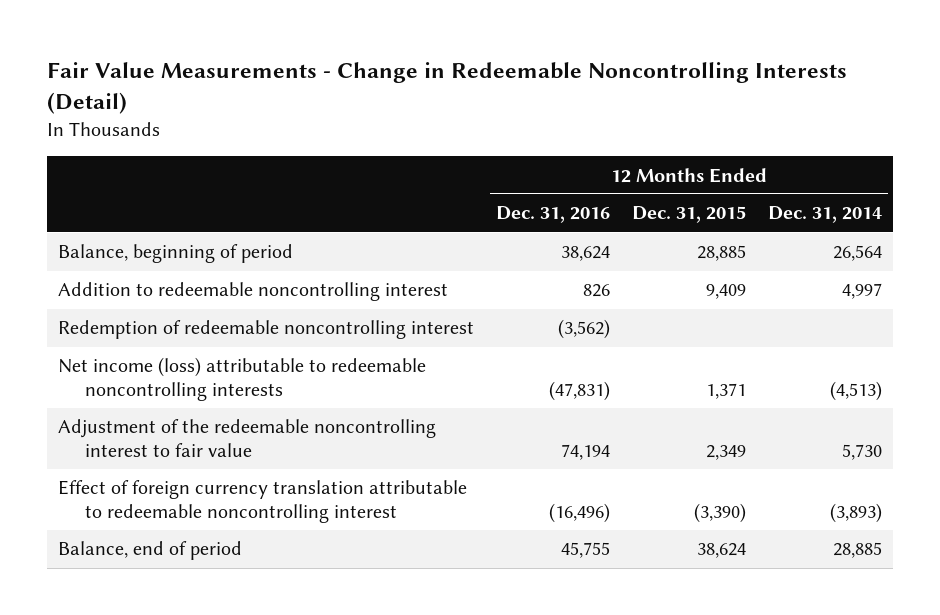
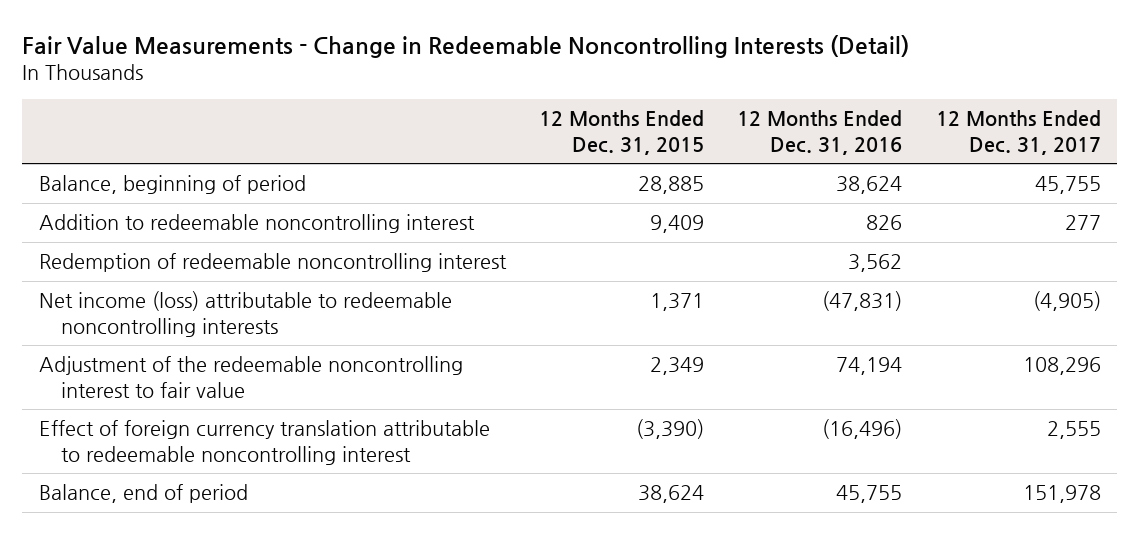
- | 12 Months Ended Dec. 31, 2016 | 12 Months Ended Dec. 31, 2015 | 12 Months Ended Dec. 31, 2014
+ | 12 Months Ended Dec. 31, 2015 | 12 Months Ended Dec. 31, 2016 | 12 Months Ended Dec. 31, 2017
- Redemption of redeemable noncontrolling interest | (3,562) | |
+ Redemption of redeemable noncontrolling interest | | 3,562 |

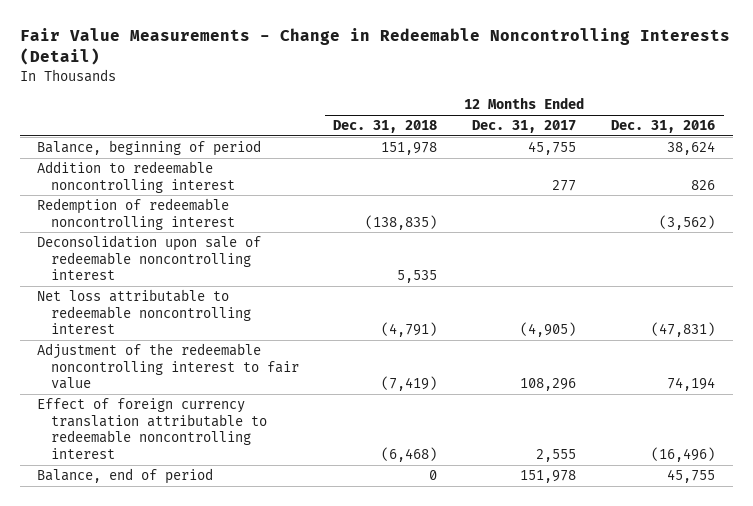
- | 12 Months Ended Dec. 31, 2015 | 12 Months Ended Dec. 31, 2016 | 12 Months Ended Dec. 31, 2017
+ | 12 Months Ended Dec. 31, 2018 | 12 Months Ended Dec. 31, 2017 | 12 Months Ended Dec. 31, 2016
- Redemption of redeemable noncontrolling interest | | 3,562 |
- Net income (loss) attributable to redeemable noncontrolling interests | 1,371 | (47,831) | (4,905)
+ Redemption of redeemable noncontrolling interest | (138,835) | | (3,562)
+ Deconsolidation upon sale of redeemable noncontrolling interest | 5,535 | |
+ Net loss attributable to redeemable noncontrolling interest | (4,791) | (4,905) | (47,831)

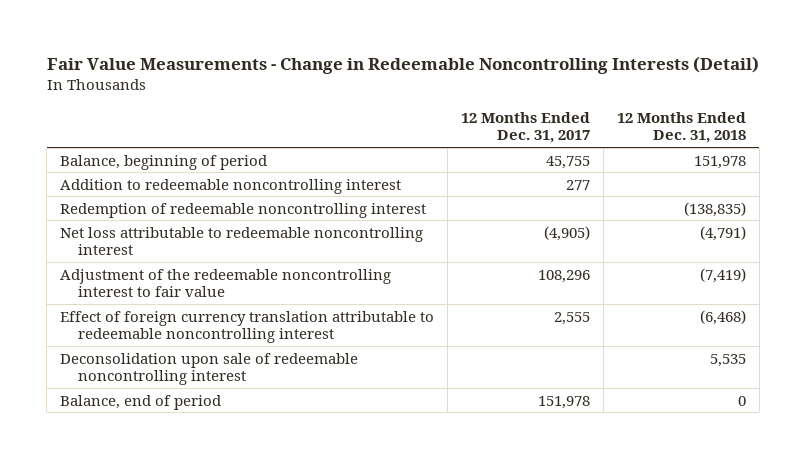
- | 12 Months Ended Dec. 31, 2018 | 12 Months Ended Dec. 31, 2017 | 12 Months Ended Dec. 31, 2016
+ | 12 Months Ended Dec. 31, 2017 | 12 Months Ended Dec. 31, 2018
moved down: Deconsolidation upon sale of redeemable noncontrolling interest | | 5,535

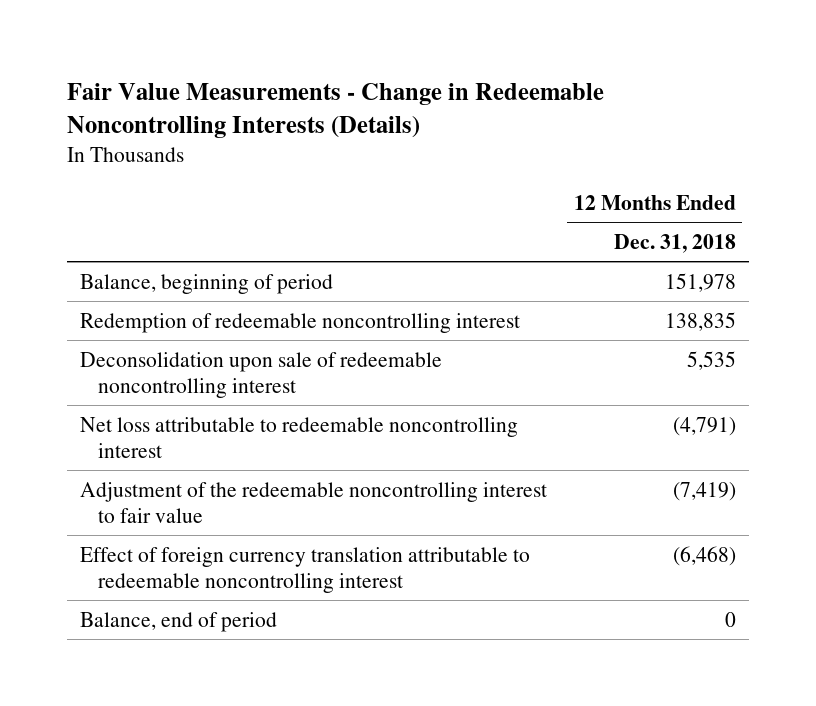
- Fair Value Measurements - Change in Redeemable Noncontrolling Interests (Detail)
+ Fair Value Measurements - Change in Redeemable Noncontrolling Interests (Details)
- | 12 Months Ended Dec. 31, 2017 | 12 Months Ended Dec. 31, 2018
+ | 12 Months Ended Dec. 31, 2018
- Addition to redeemable noncontrolling interest | 277 |
- Redemption of redeemable noncontrolling interest | | (138,835)
+ Redemption of redeemable noncontrolling interest | 138,835
moved up: Deconsolidation upon sale of redeemable noncontrolling interest | 5,535

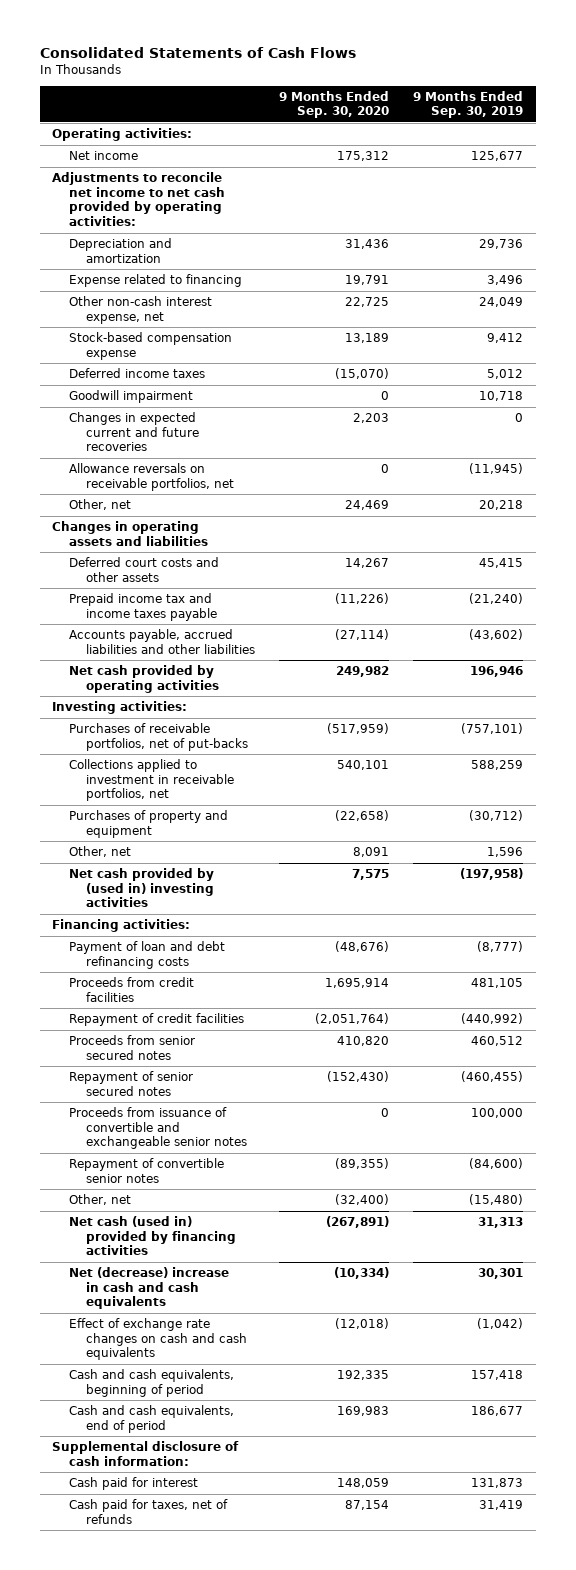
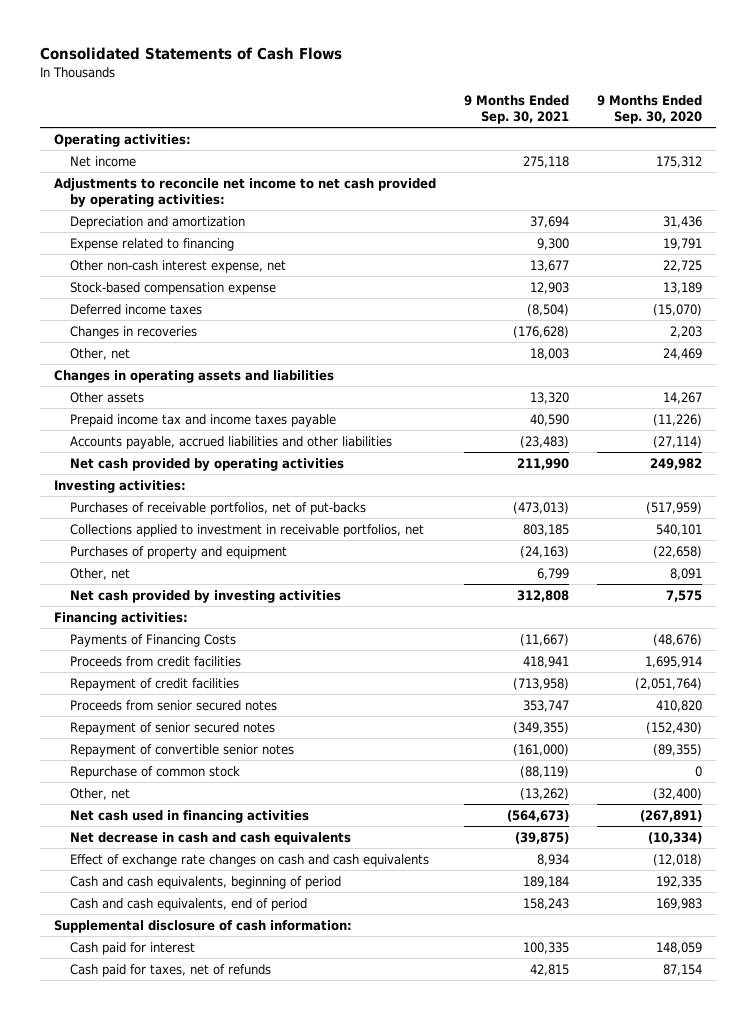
- | 9 Months Ended Sep. 30, 2020 | 9 Months Ended Sep. 30, 2019
+ | 9 Months Ended Sep. 30, 2021 | 9 Months Ended Sep. 30, 2020
- Goodwill impairment | 0 | 10,718
- Changes in expected current and future recoveries | 2,203 | 0
- Allowance reversals on receivable portfolios, net | 0 | (11,945)
+ Changes in recoveries | (176,628) | 2,203
- Deferred court costs and other assets | 14,267 | 45,415
+ Other assets | 13,320 | 14,267
- Net cash provided by (used in) investing activities | 7,575 | (197,958)
+ Net cash provided by investing activities | 312,808 | 7,575
- Payment of loan and debt refinancing costs | (48,676) | (8,777)
+ Payments of Financing Costs | (11,667) | (48,676)
- Proceeds from issuance of convertible and exchangeable senior notes | 0 | 100,000
+ Repurchase of common stock | (88,119) | 0
- Net cash (used in) provided by financing activities | (267,891) | 31,313
- Net (decrease) increase in cash and cash equivalents | (10,334) | 30,301
+ Net cash used in financing activities | (564,673) | (267,891)
+ Net decrease in cash and cash equivalents | (39,875) | (10,334)

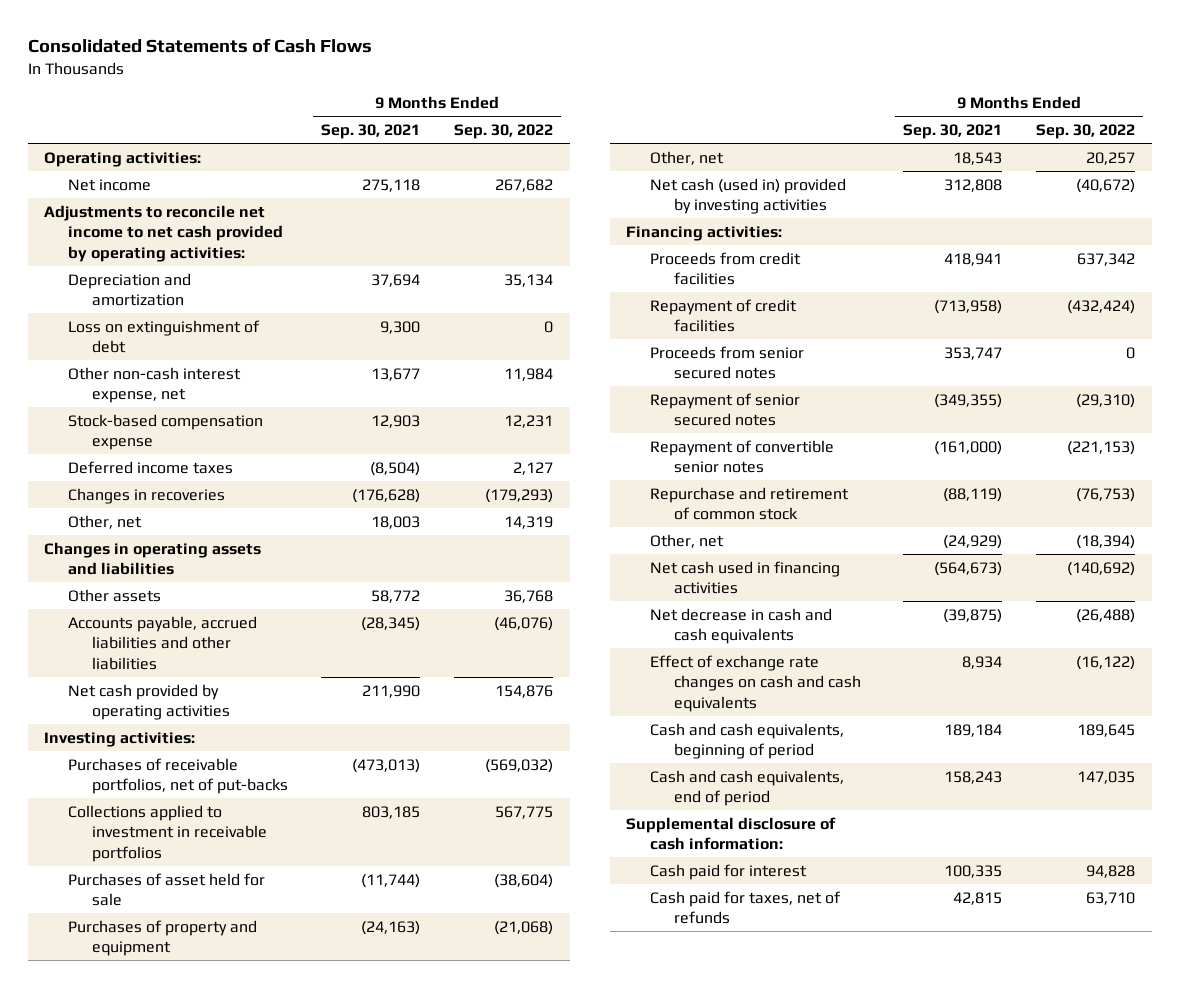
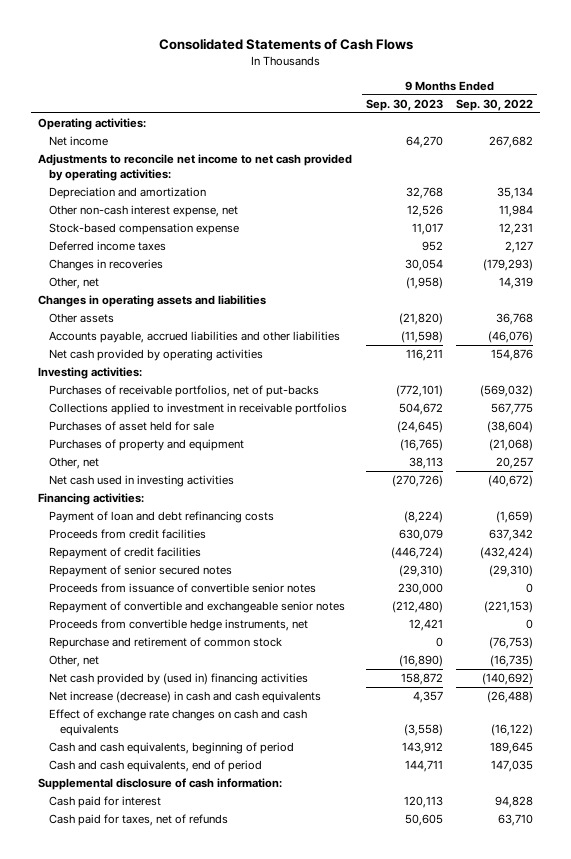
- | 9 Months Ended Sep. 30, 2021 | 9 Months Ended Sep. 30, 2022
+ | 9 Months Ended Sep. 30, 2023 | 9 Months Ended Sep. 30, 2022
- Loss on extinguishment of debt | 9,300 | 0
- Net cash (used in) provided by investing activities | 312,808 | (40,672)
+ Net cash used in investing activities | (270,726) | (40,672)
+ Payment of loan and debt refinancing costs | (8,224) | (1,659)
- Proceeds from senior secured notes | 353,747 | 0
- Repayment of convertible senior notes | (161,000) | (221,153)
+ Proceeds from issuance of convertible senior notes | 230,000 | 0
+ Repayment of convertible and exchangeable senior notes | (212,480) | (221,153)
+ Proceeds from convertible hedge instruments, net | 12,421 | 0
- Other, net | (24,929) | (18,394)
- Net cash used in financing activities | (564,673) | (140,692)
- Net decrease in cash and cash equivalents | (39,875) | (26,488)
+ Other, net | (16,890) | (16,735)
+ Net cash provided by (used in) financing activities | 158,872 | (140,692)
+ Net increase (decrease) in cash and cash equivalents | 4,357 | (26,488)

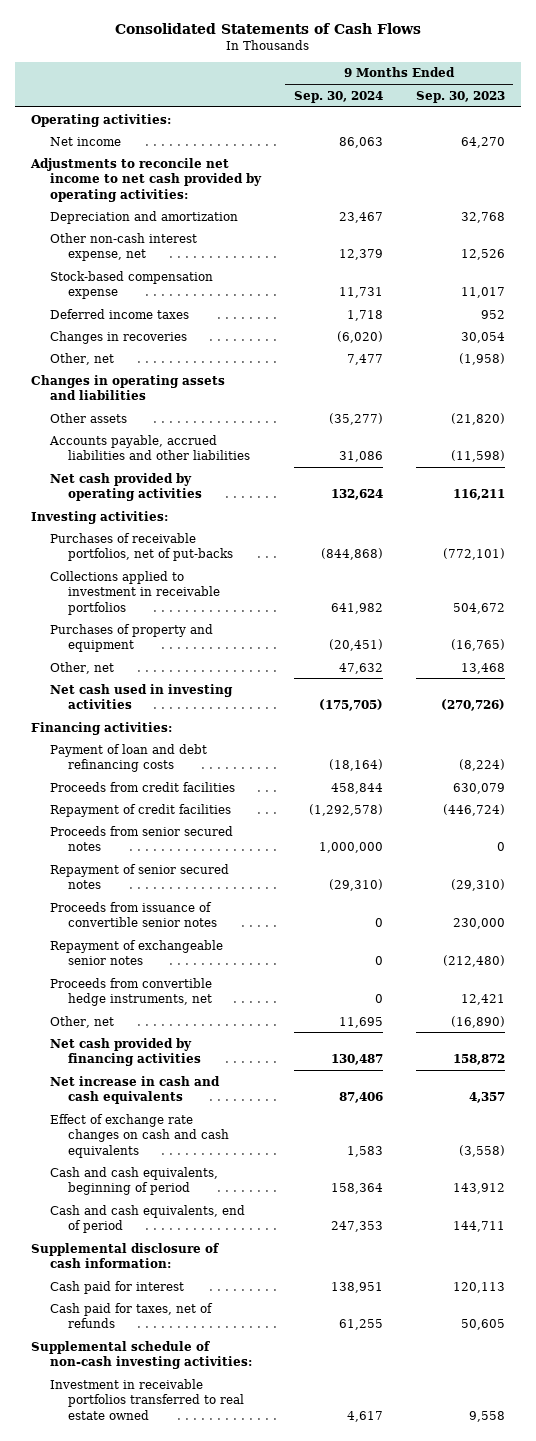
- | 9 Months Ended Sep. 30, 2023 | 9 Months Ended Sep. 30, 2022
+ | 9 Months Ended Sep. 30, 2024 | 9 Months Ended Sep. 30, 2023
- Purchases of asset held for sale | (24,645) | (38,604)
- Other, net | 38,113 | 20,257
+ Other, net | 47,632 | 13,468
+ Proceeds from senior secured notes | 1,000,000 | 0
- Repayment of convertible and exchangeable senior notes | (212,480) | (221,153)
+ Repayment of exchangeable senior notes | 0 | (212,480)
- Repurchase and retirement of common stock | 0 | (76,753)
- Net cash provided by (used in) financing activities | 158,872 | (140,692)
- Net increase (decrease) in cash and cash equivalents | 4,357 | (26,488)
+ Net cash provided by financing activities | 130,487 | 158,872
+ Net increase in cash and cash equivalents | 87,406 | 4,357
+ Supplemental schedule of non-cash investing activities:
+ Investment in receivable portfolios transferred to real estate owned | 4,617 | 9,558

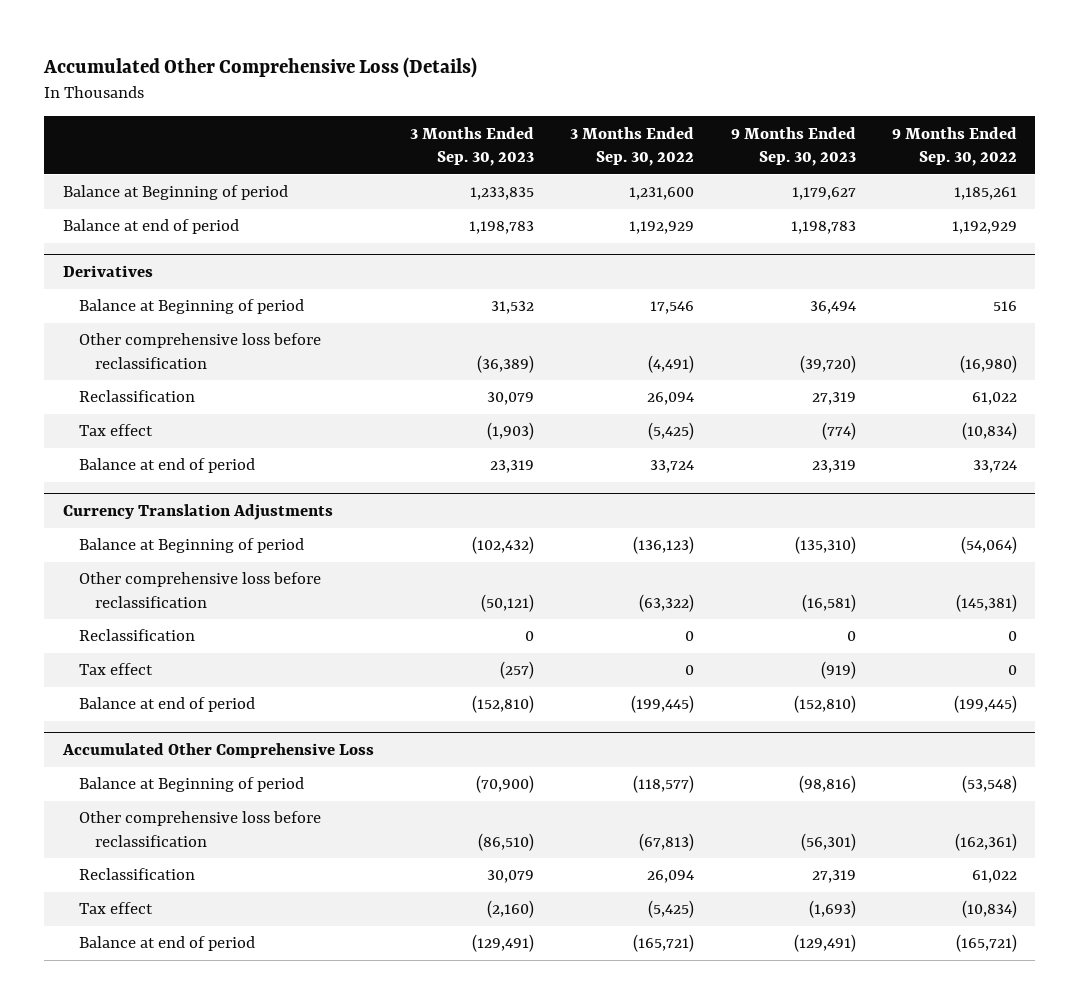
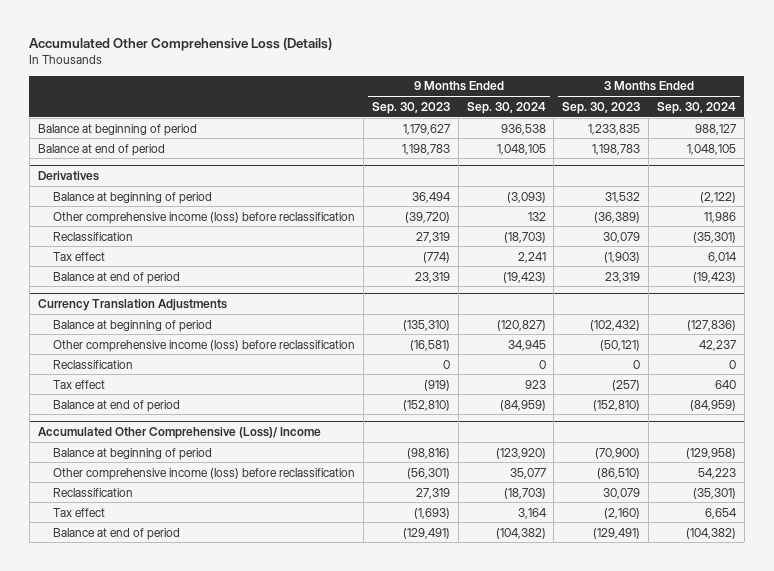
- | 3 Months Ended Sep. 30, 2023 | 3 Months Ended Sep. 30, 2022 | 9 Months Ended Sep. 30, 2023 | 9 Months Ended Sep. 30, 2022
+ | 9 Months Ended Sep. 30, 2023 | 9 Months Ended Sep. 30, 2024 | 3 Months Ended Sep. 30, 2023 | 3 Months Ended Sep. 30, 2024
- Balance at Beginning of period | 1,233,835 | 1,231,600 | 1,179,627 | 1,185,261
+ Balance at beginning of period | 1,179,627 | 936,538 | 1,233,835 | 988,127
@ Derivatives
- Balance at Beginning of period | 31,532 | 17,546 | 36,494 | 516
- Other comprehensive loss before reclassification | (36,389) | (4,491) | (39,720) | (16,980)
+ Balance at beginning of period | 36,494 | (3,093) | 31,532 | (2,122)
+ Other comprehensive income (loss) before reclassification | (39,720) | 132 | (36,389) | 11,986
@ Currency Translation Adjustments
- Balance at Beginning of period | (102,432) | (136,123) | (135,310) | (54,064)
- Other comprehensive loss before reclassification | (50,121) | (63,322) | (16,581) | (145,381)
+ Balance at beginning of period | (135,310) | (120,827) | (102,432) | (127,836)
+ Other comprehensive income (loss) before reclassification | (16,581) | 34,945 | (50,121) | 42,237
- Accumulated Other Comprehensive Loss
- Balance at Beginning of period | (70,900) | (118,577) | (98,816) | (53,548)
- Other comprehensive loss before reclassification | (86,510) | (67,813) | (56,301) | (162,361)
+ Accumulated Other Comprehensive (Loss)/ Income
+ Balance at beginning of period | (98,816) | (123,920) | (70,900) | (129,958)
+ Other comprehensive income (loss) before reclassification | (56,301) | 35,077 | (86,510) | 54,223

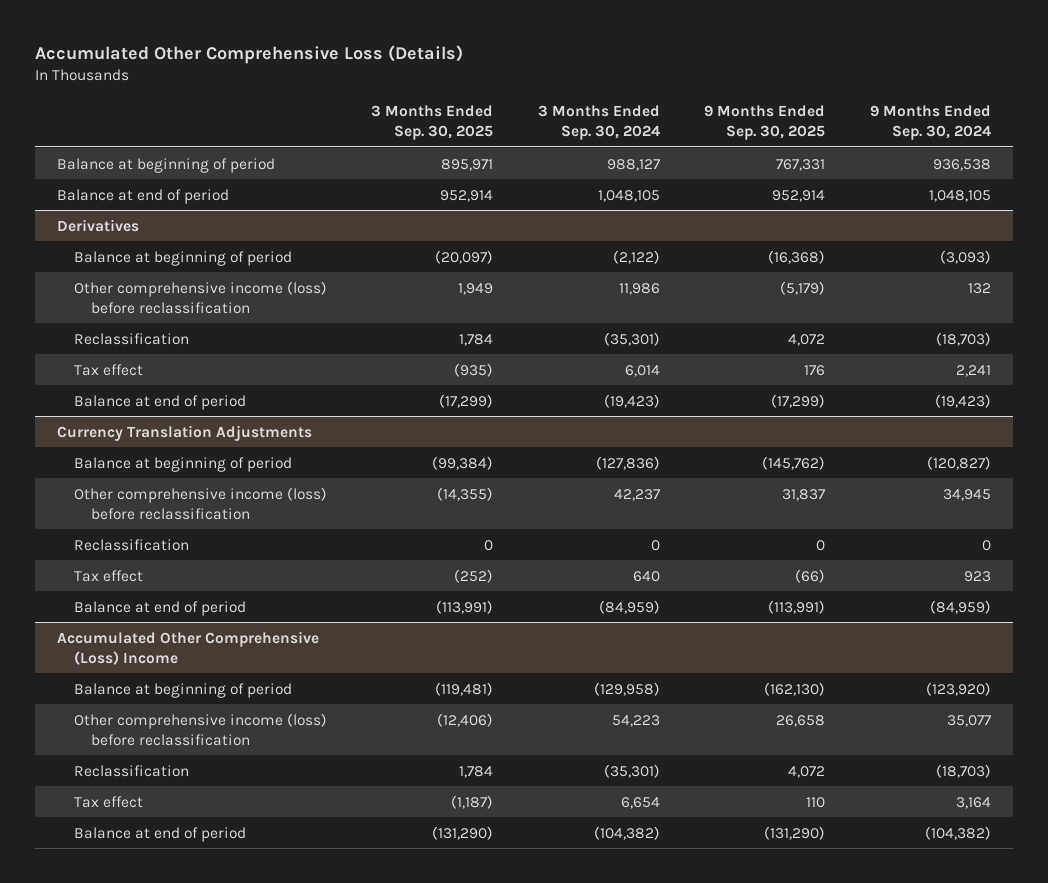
- | 9 Months Ended Sep. 30, 2023 | 9 Months Ended Sep. 30, 2024 | 3 Months Ended Sep. 30, 2023 | 3 Months Ended Sep. 30, 2024
+ | 3 Months Ended Sep. 30, 2025 | 3 Months Ended Sep. 30, 2024 | 9 Months Ended Sep. 30, 2025 | 9 Months Ended Sep. 30, 2024
- Accumulated Other Comprehensive (Loss)/ Income
+ Accumulated Other Comprehensive (Loss) Income

